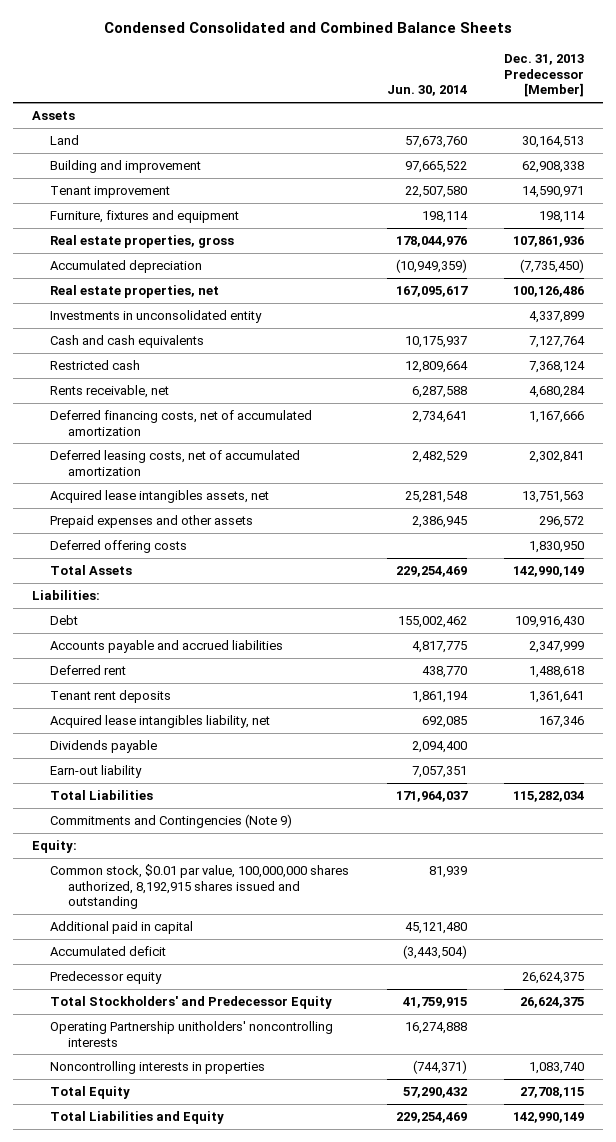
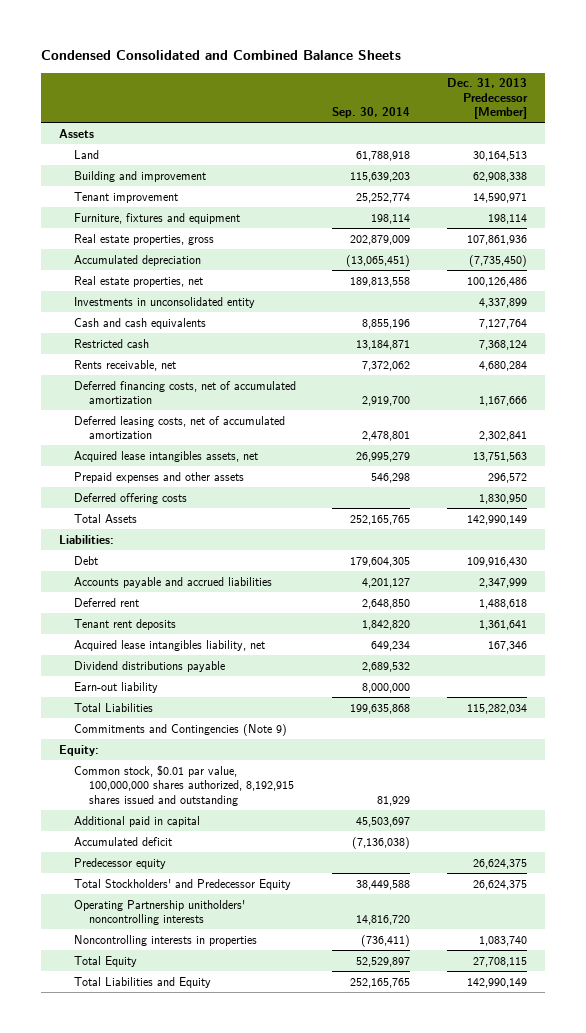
- | Jun. 30, 2014 | Dec. 31, 2013 Predecessor [Member]
+ | Sep. 30, 2014 | Dec. 31, 2013 Predecessor [Member]
- Dividends payable | 2,094,400 |
+ Dividend distributions payable | 2,689,532 |

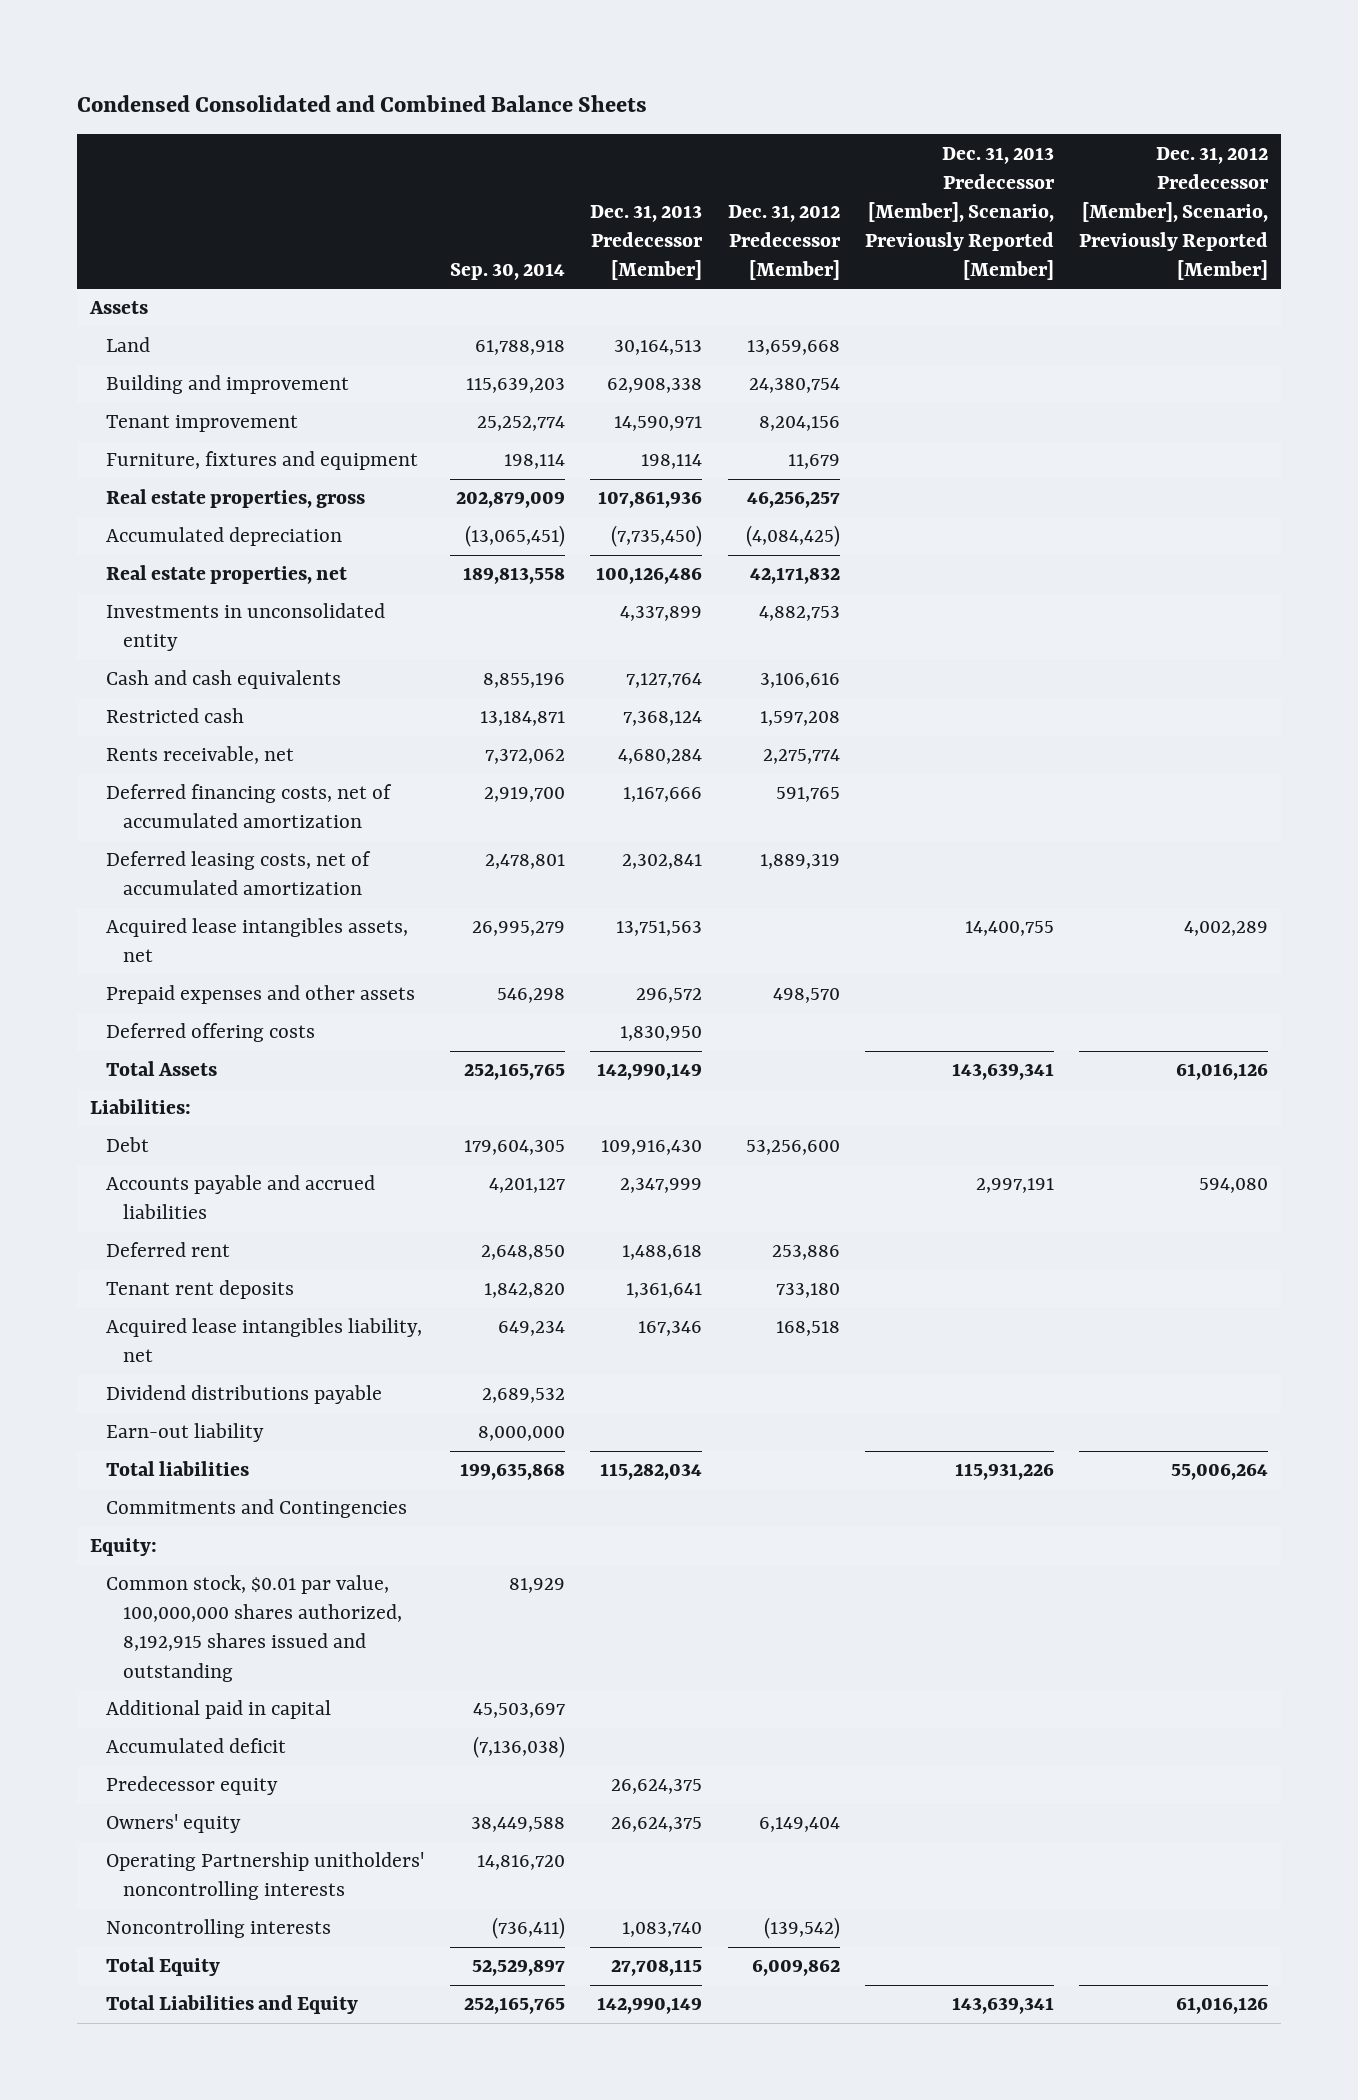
- | Sep. 30, 2014 | Dec. 31, 2013 Predecessor [Member]
+ | Sep. 30, 2014 | Dec. 31, 2013 Predecessor [Member] | Dec. 31, 2012 Predecessor [Member] | Dec. 31, 2013 Predecessor [Member], Scenario, Previously Reported [Member] | Dec. 31, 2012 Predecessor [Member], Scenario, Previously Reported [Member]
- Total Liabilities | 199,635,868 | 115,282,034
- Commitments and Contingencies (Note 9)
+ Total liabilities | 199,635,868 | 115,282,034 | | 115,931,226 | 55,006,264
+ Commitments and Contingencies
- Total Stockholders' and Predecessor Equity | 38,449,588 | 26,624,375
+ Owners' equity | 38,449,588 | 26,624,375 | 6,149,404 | |
- Noncontrolling interests in properties | (736,411) | 1,083,740
+ Noncontrolling interests | (736,411) | 1,083,740 | (139,542) | |

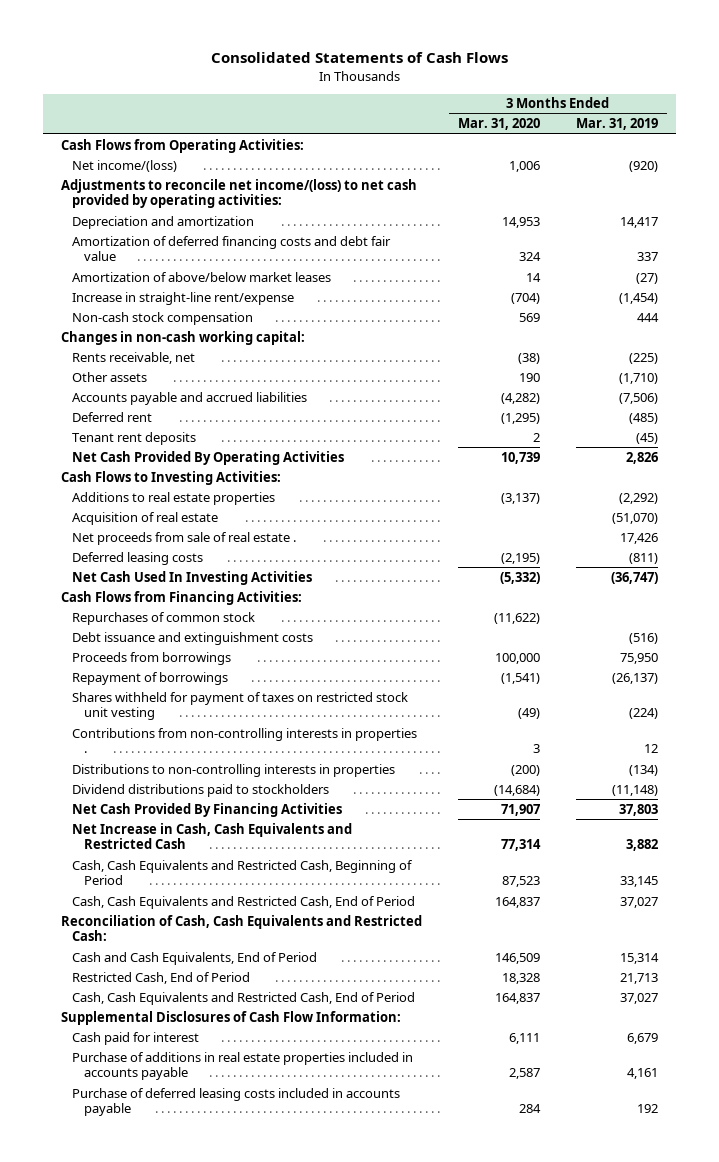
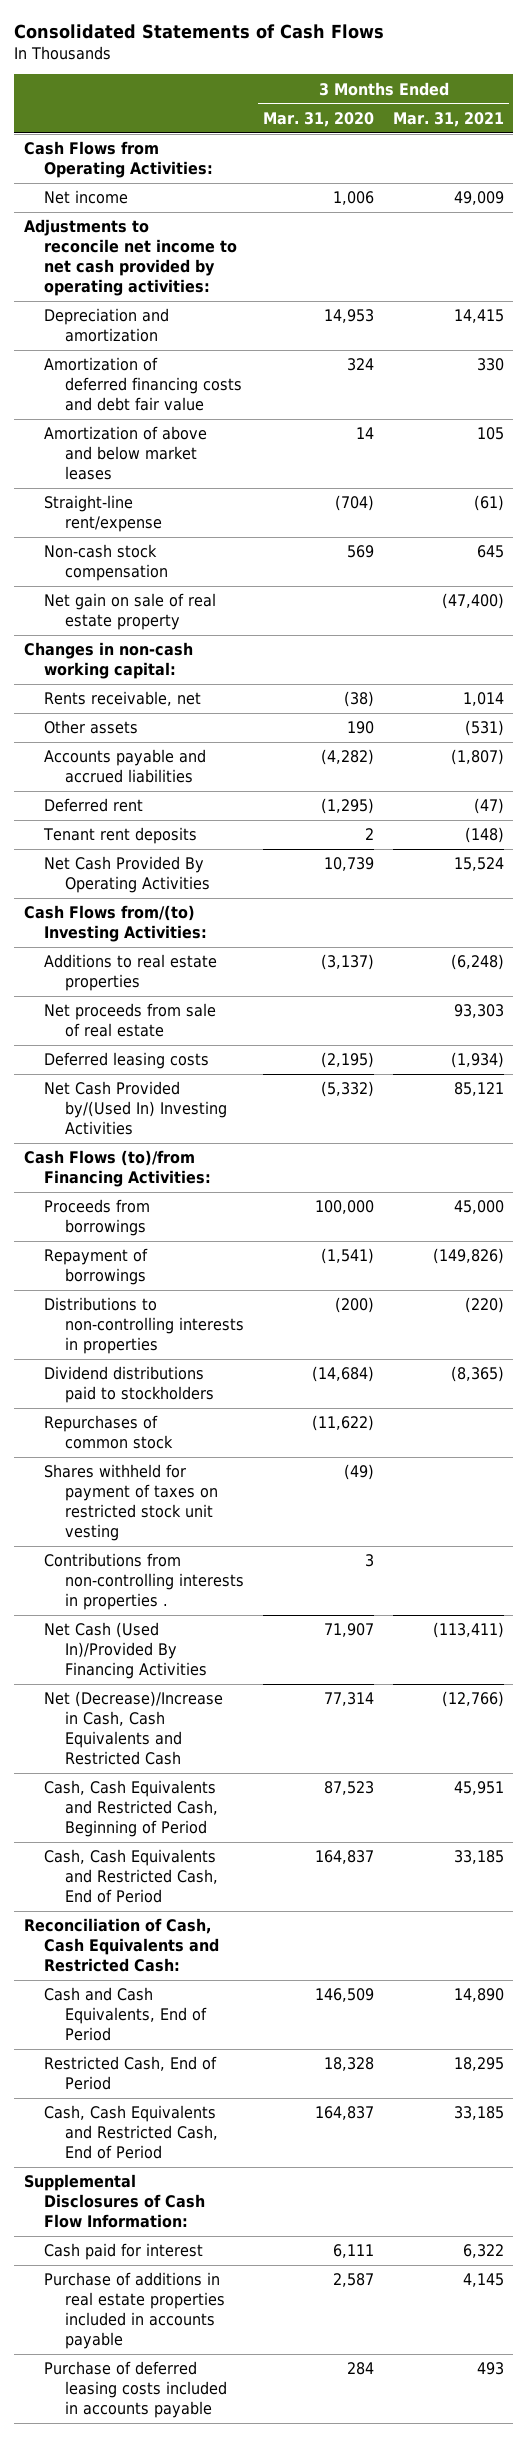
- | 3 Months Ended Mar. 31, 2020 | 3 Months Ended Mar. 31, 2019
+ | 3 Months Ended Mar. 31, 2020 | 3 Months Ended Mar. 31, 2021
- Net income/(loss) | 1,006 | (920)
- Adjustments to reconcile net income/(loss) to net cash provided by operating activities:
+ Net income | 1,006 | 49,009
+ Adjustments to reconcile net income to net cash provided by operating activities:
- Amortization of above/below market leases | 14 | (27)
- Increase in straight-line rent/expense | (704) | (1,454)
+ Amortization of above and below market leases | 14 | 105
+ Straight-line rent/expense | (704) | (61)
+ Net gain on sale of real estate property | | (47,400)
- Cash Flows to Investing Activities:
+ Cash Flows from/(to) Investing Activities:
- Acquisition of real estate | | (51,070)
- Net proceeds from sale of real estate . | | 17,426
+ Net proceeds from sale of real estate | | 93,303
- Net Cash Used In Investing Activities | (5,332) | (36,747)
- Cash Flows from Financing Activities:
- Debt issuance and extinguishment costs | | (516)
+ Net Cash Provided by/(Used In) Investing Activities | (5,332) | 85,121
+ Cash Flows (to)/from Financing Activities:
- Net Cash Provided By Financing Activities | 71,907 | 37,803
- Net Increase in Cash, Cash Equivalents and Restricted Cash | 77,314 | 3,882
moved down: Repurchases of common stock | (11,622) |
moved down: Shares withheld for payment of taxes on restricted stock unit vesting | (49) |
moved down: Contributions from non-controlling interests in properties . | 3 |
+ Net Cash (Used In)/Provided By Financing Activities | 71,907 | (113,411)
+ Net (Decrease)/Increase in Cash, Cash Equivalents and Restricted Cash | 77,314 | (12,766)

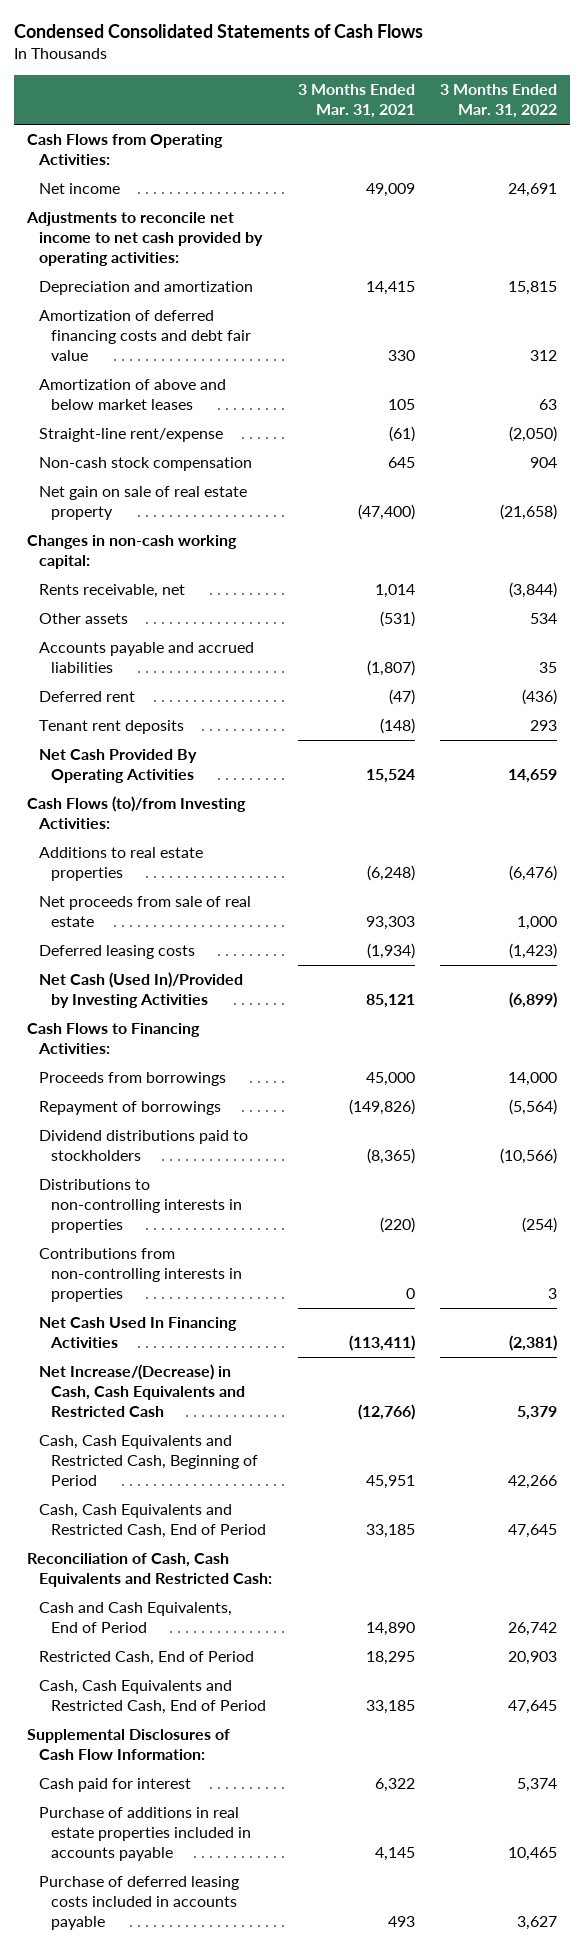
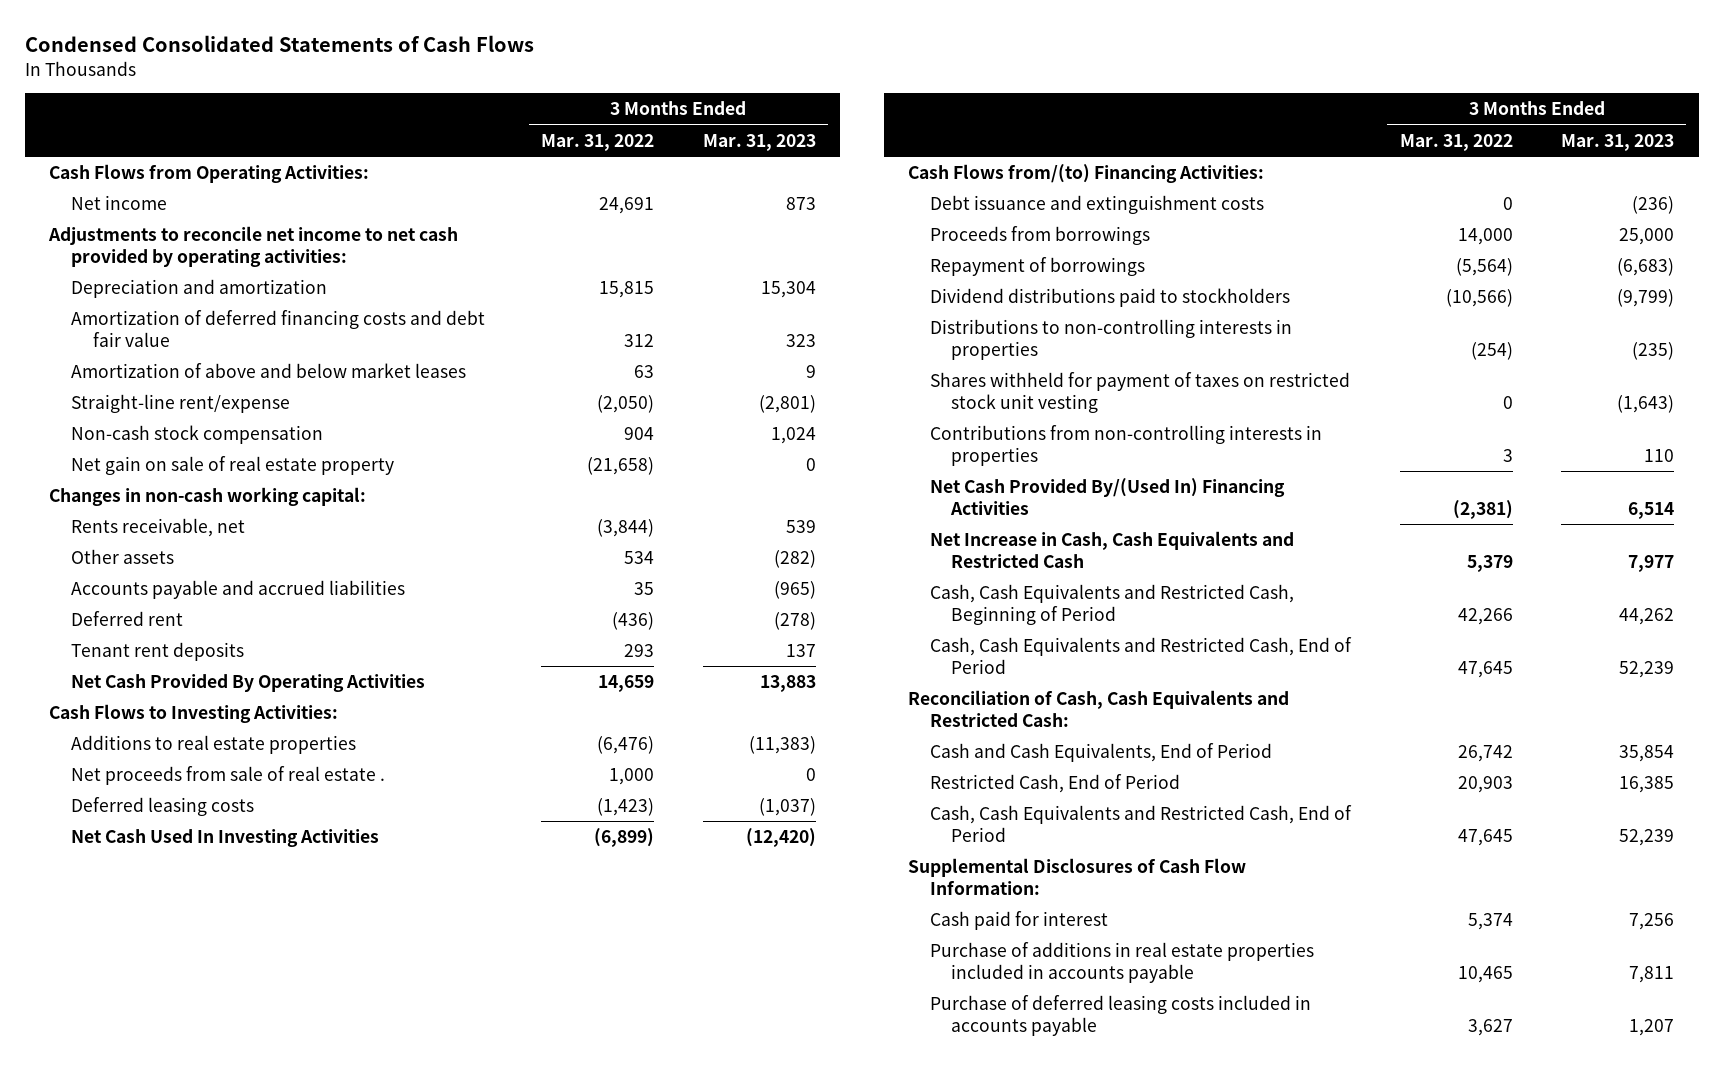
- | 3 Months Ended Mar. 31, 2021 | 3 Months Ended Mar. 31, 2022
+ | 3 Months Ended Mar. 31, 2022 | 3 Months Ended Mar. 31, 2023
- Cash Flows (to)/from Investing Activities:
+ Cash Flows to Investing Activities:
- Net proceeds from sale of real estate | 93,303 | 1,000
+ Net proceeds from sale of real estate . | 1,000 | 0
- Net Cash (Used In)/Provided by Investing Activities | 85,121 | (6,899)
- Cash Flows to Financing Activities:
+ Net Cash Used In Investing Activities | (6,899) | (12,420)
+ Cash Flows from/(to) Financing Activities:
+ Debt issuance and extinguishment costs | 0 | (236)
+ Shares withheld for payment of taxes on restricted stock unit vesting | 0 | (1,643)
- Net Cash Used In Financing Activities | (113,411) | (2,381)
- Net Increase/(Decrease) in Cash, Cash Equivalents and Restricted Cash | (12,766) | 5,379
+ Net Cash Provided By/(Used In) Financing Activities | (2,381) | 6,514
+ Net Increase in Cash, Cash Equivalents and Restricted Cash | 5,379 | 7,977

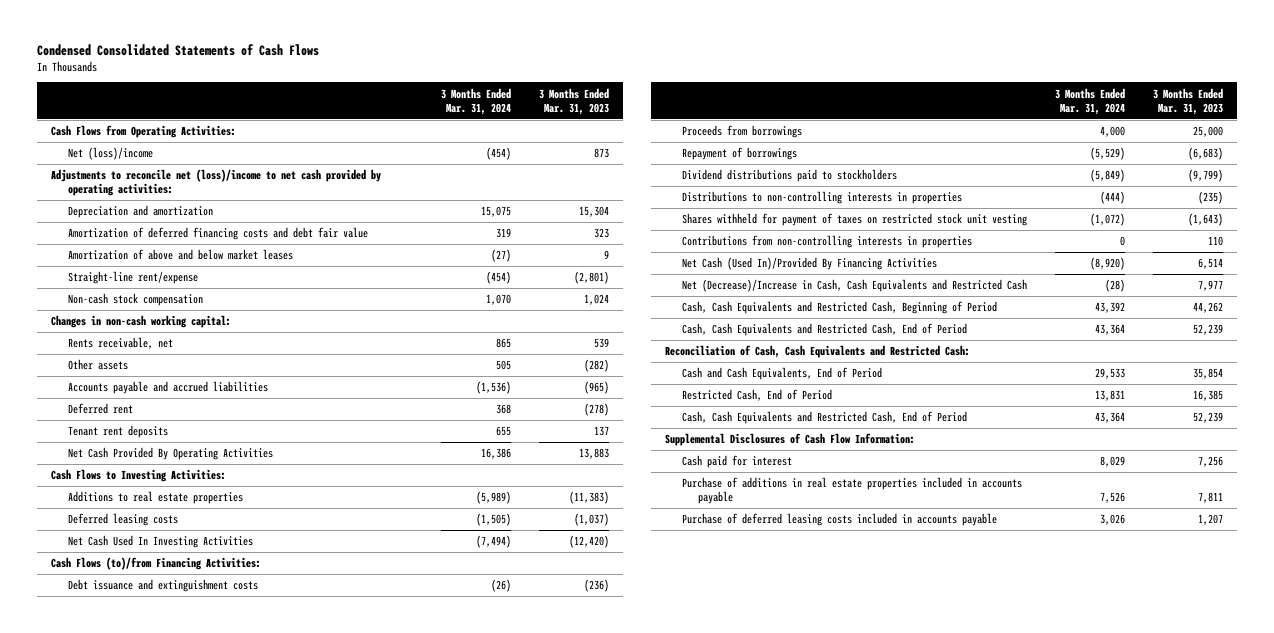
- | 3 Months Ended Mar. 31, 2022 | 3 Months Ended Mar. 31, 2023
+ | 3 Months Ended Mar. 31, 2024 | 3 Months Ended Mar. 31, 2023
- Net income | 24,691 | 873
- Adjustments to reconcile net income to net cash provided by operating activities:
+ Net (loss)/income | (454) | 873
+ Adjustments to reconcile net (loss)/income to net cash provided by operating activities:
- Net gain on sale of real estate property | (21,658) | 0
- Net proceeds from sale of real estate . | 1,000 | 0
- Cash Flows from/(to) Financing Activities:
+ Cash Flows (to)/from Financing Activities:
- Net Cash Provided By/(Used In) Financing Activities | (2,381) | 6,514
- Net Increase in Cash, Cash Equivalents and Restricted Cash | 5,379 | 7,977
+ Net Cash (Used In)/Provided By Financing Activities | (8,920) | 6,514
+ Net (Decrease)/Increase in Cash, Cash Equivalents and Restricted Cash | (28) | 7,977

